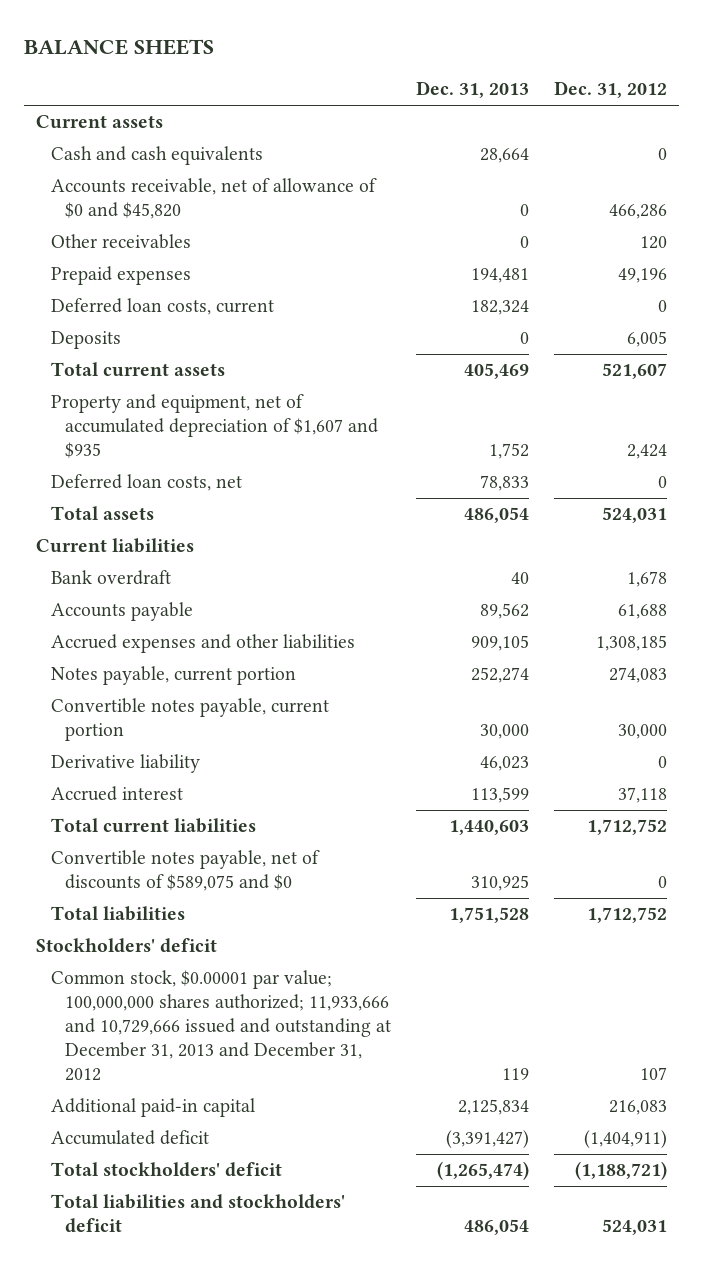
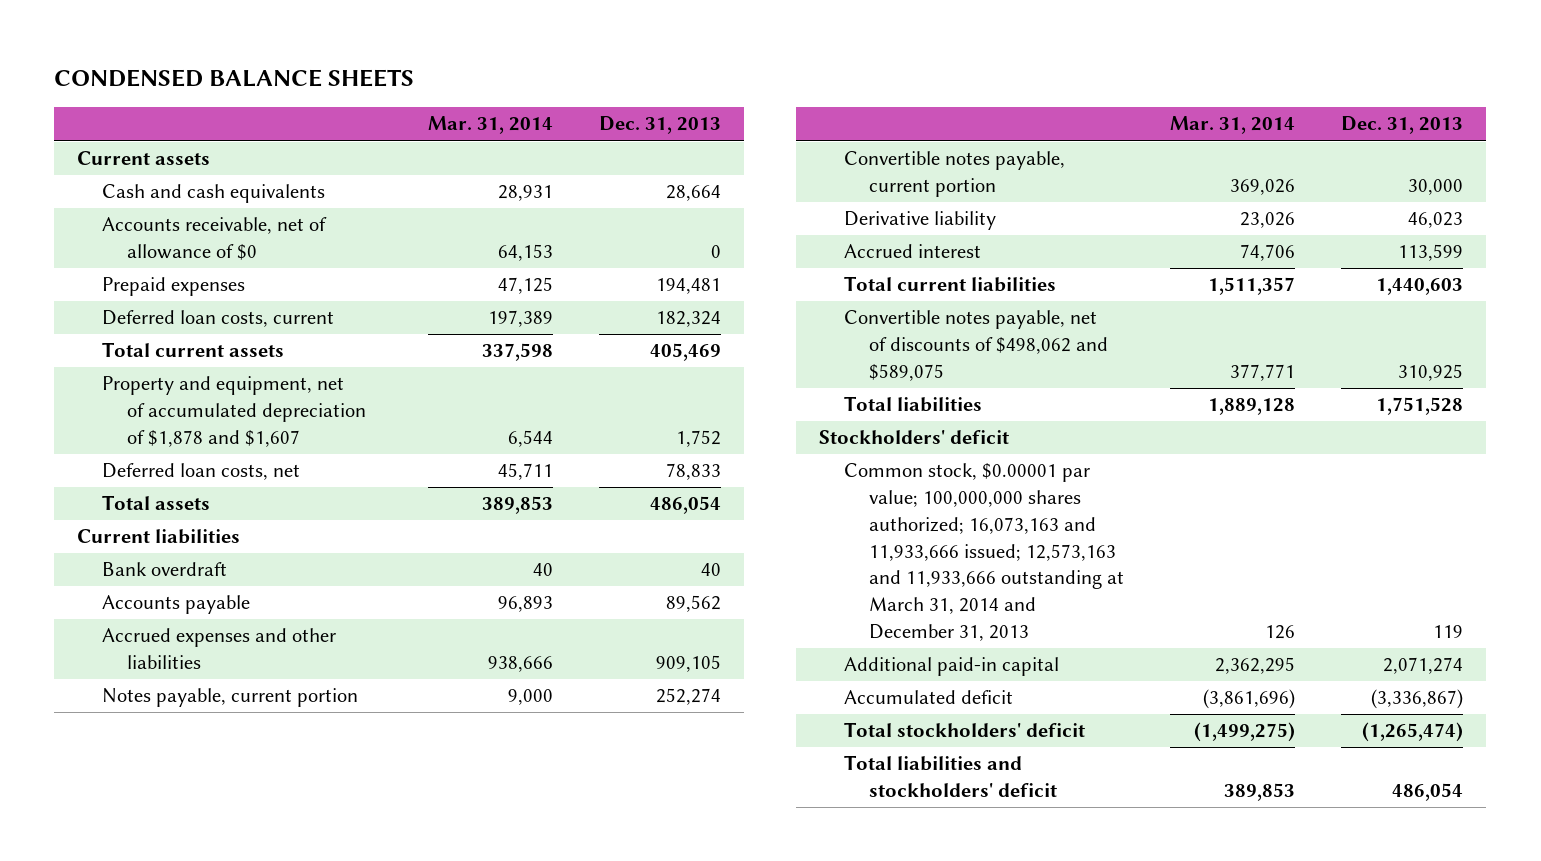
- BALANCE SHEETS
+ CONDENSED BALANCE SHEETS
- | Dec. 31, 2013 | Dec. 31, 2012
+ | Mar. 31, 2014 | Dec. 31, 2013
- Accounts receivable, net of allowance of $0 and $45,820 | 0 | 466,286
- Other receivables | 0 | 120
+ Accounts receivable, net of allowance of $0 | 64,153 | 0
- Deposits | 0 | 6,005
- Property and equipment, net of accumulated depreciation of $1,607 and $935 | 1,752 | 2,424
+ Property and equipment, net of accumulated depreciation of $1,878 and $1,607 | 6,544 | 1,752
- Convertible notes payable, net of discounts of $589,075 and $0 | 310,925 | 0
+ Convertible notes payable, net of discounts of $498,062 and $589,075 | 377,771 | 310,925
- Common stock, $0.00001 par value; 100,000,000 shares authorized; 11,933,666 and 10,729,666 issued and outstanding at December 31, 2013 and December 31, 2012 | 119 | 107
- Additional paid-in capital | 2,125,834 | 216,083
- Accumulated deficit | (3,391,427) | (1,404,911)
+ Common stock, $0.00001 par value; 100,000,000 shares authorized; 16,073,163 and 11,933,666 issued; 12,573,163 and 11,933,666 outstanding at March 31, 2014 and December 31, 2013 | 126 | 119
+ Additional paid-in capital | 2,362,295 | 2,071,274
+ Accumulated deficit | (3,861,696) | (3,336,867)

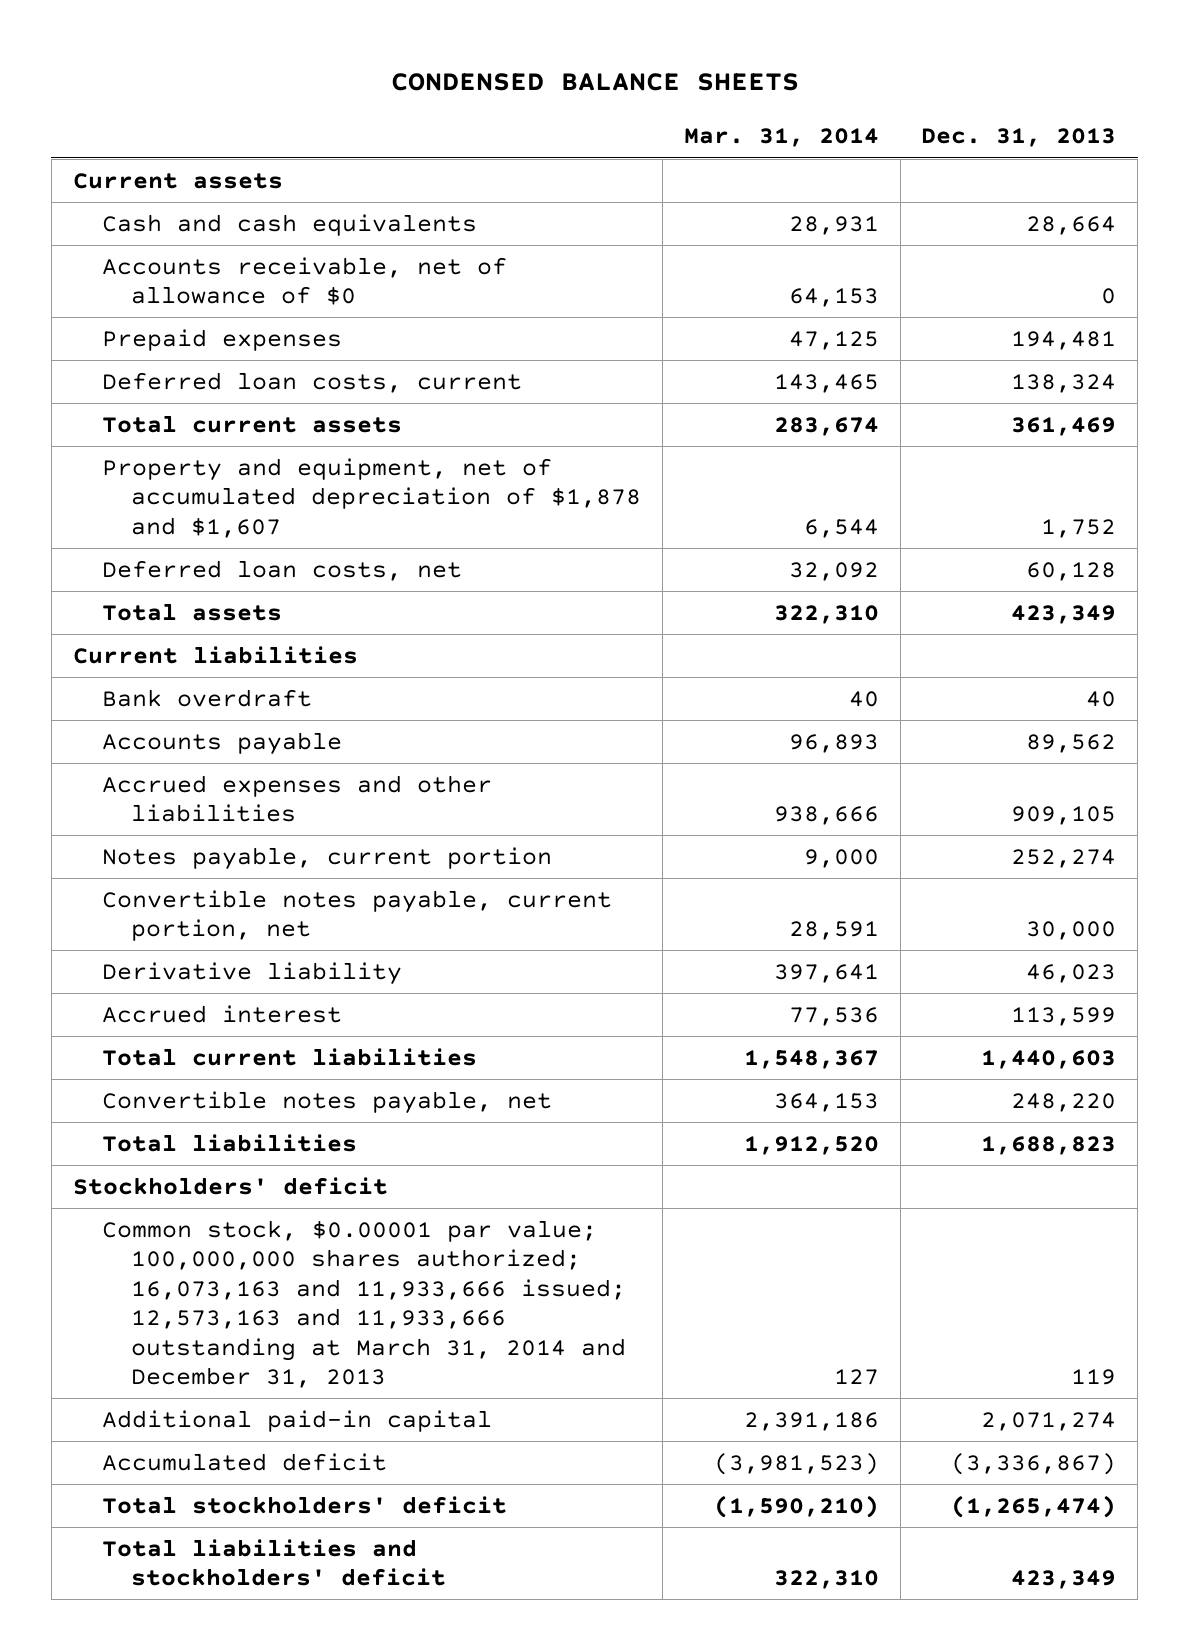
- Deferred loan costs, current | 197,389 | 182,324
- Total current assets | 337,598 | 405,469
+ Deferred loan costs, current | 143,465 | 138,324
+ Total current assets | 283,674 | 361,469
- Deferred loan costs, net | 45,711 | 78,833
- Total assets | 389,853 | 486,054
+ Deferred loan costs, net | 32,092 | 60,128
+ Total assets | 322,310 | 423,349
- Convertible notes payable, current portion | 369,026 | 30,000
- Derivative liability | 23,026 | 46,023
- Accrued interest | 74,706 | 113,599
- Total current liabilities | 1,511,357 | 1,440,603
- Convertible notes payable, net of discounts of $498,062 and $589,075 | 377,771 | 310,925
- Total liabilities | 1,889,128 | 1,751,528
+ Convertible notes payable, current portion, net | 28,591 | 30,000
+ Derivative liability | 397,641 | 46,023
+ Accrued interest | 77,536 | 113,599
+ Total current liabilities | 1,548,367 | 1,440,603
+ Convertible notes payable, net | 364,153 | 248,220
+ Total liabilities | 1,912,520 | 1,688,823
- Common stock, $0.00001 par value; 100,000,000 shares authorized; 16,073,163 and 11,933,666 issued; 12,573,163 and 11,933,666 outstanding at March 31, 2014 and December 31, 2013 | 126 | 119
- Additional paid-in capital | 2,362,295 | 2,071,274
- Accumulated deficit | (3,861,696) | (3,336,867)
- Total stockholders' deficit | (1,499,275) | (1,265,474)
- Total liabilities and stockholders' deficit | 389,853 | 486,054
+ Common stock, $0.00001 par value; 100,000,000 shares authorized; 16,073,163 and 11,933,666 issued; 12,573,163 and 11,933,666 outstanding at March 31, 2014 and December 31, 2013 | 127 | 119
+ Additional paid-in capital | 2,391,186 | 2,071,274
+ Accumulated deficit | (3,981,523) | (3,336,867)
+ Total stockholders' deficit | (1,590,210) | (1,265,474)
+ Total liabilities and stockholders' deficit | 322,310 | 423,349

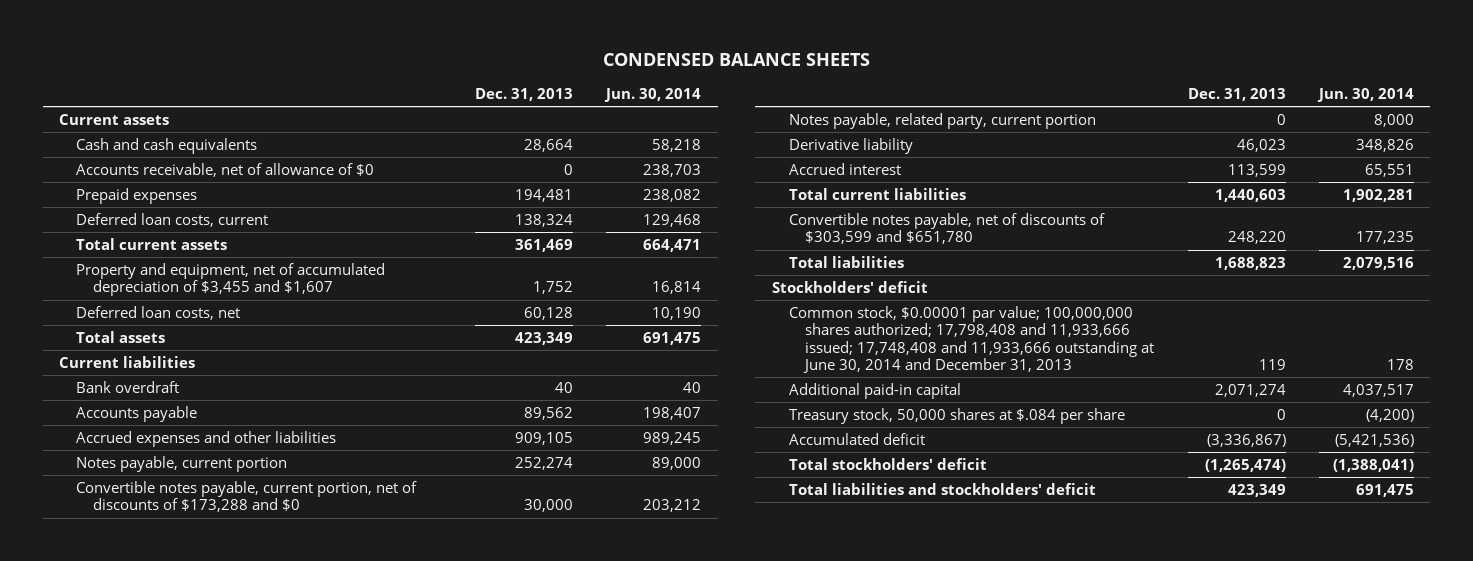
- | Mar. 31, 2014 | Dec. 31, 2013
+ | Dec. 31, 2013 | Jun. 30, 2014
- Property and equipment, net of accumulated depreciation of $1,878 and $1,607 | 6,544 | 1,752
+ Property and equipment, net of accumulated depreciation of $3,455 and $1,607 | 1,752 | 16,814
- Convertible notes payable, current portion, net | 28,591 | 30,000
+ Convertible notes payable, current portion, net of discounts of $173,288 and $0 | 30,000 | 203,212
+ Notes payable, related party, current portion | 0 | 8,000
- Convertible notes payable, net | 364,153 | 248,220
+ Convertible notes payable, net of discounts of $303,599 and $651,780 | 248,220 | 177,235
- Common stock, $0.00001 par value; 100,000,000 shares authorized; 16,073,163 and 11,933,666 issued; 12,573,163 and 11,933,666 outstanding at March 31, 2014 and December 31, 2013 | 127 | 119
+ Common stock, $0.00001 par value; 100,000,000 shares authorized; 17,798,408 and 11,933,666 issued; 17,748,408 and 11,933,666 outstanding at June 30, 2014 and December 31, 2013 | 119 | 178
+ Treasury stock, 50,000 shares at $.084 per share | 0 | (4,200)

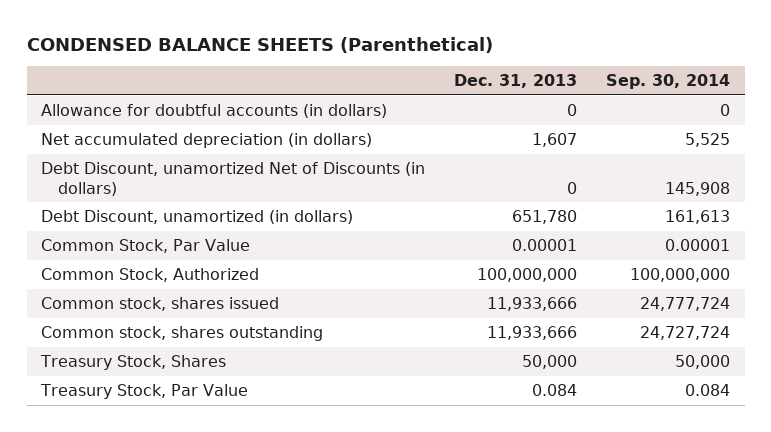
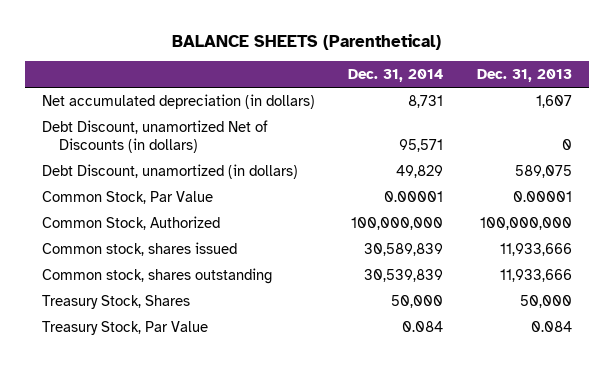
- CONDENSED BALANCE SHEETS (Parenthetical)
+ BALANCE SHEETS (Parenthetical)
- | Dec. 31, 2013 | Sep. 30, 2014
+ | Dec. 31, 2014 | Dec. 31, 2013
- Allowance for doubtful accounts (in dollars) | 0 | 0
- Debt Discount, unamortized (in dollars) | 651,780 | 161,613
+ Debt Discount, unamortized (in dollars) | 49,829 | 589,075

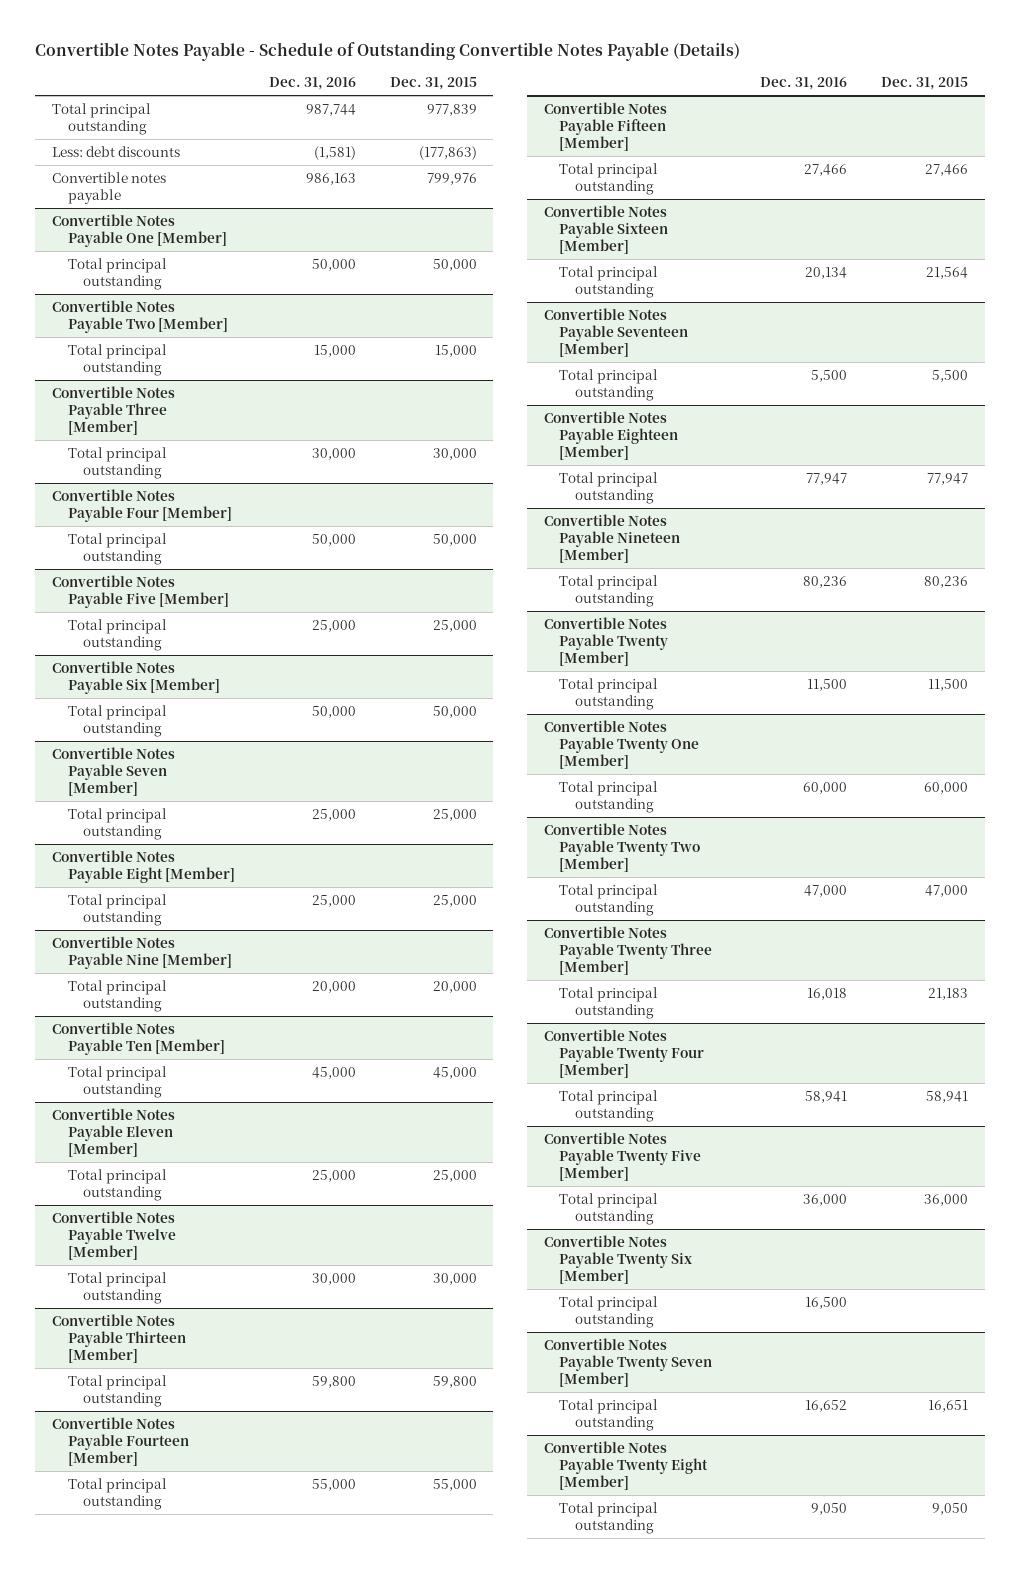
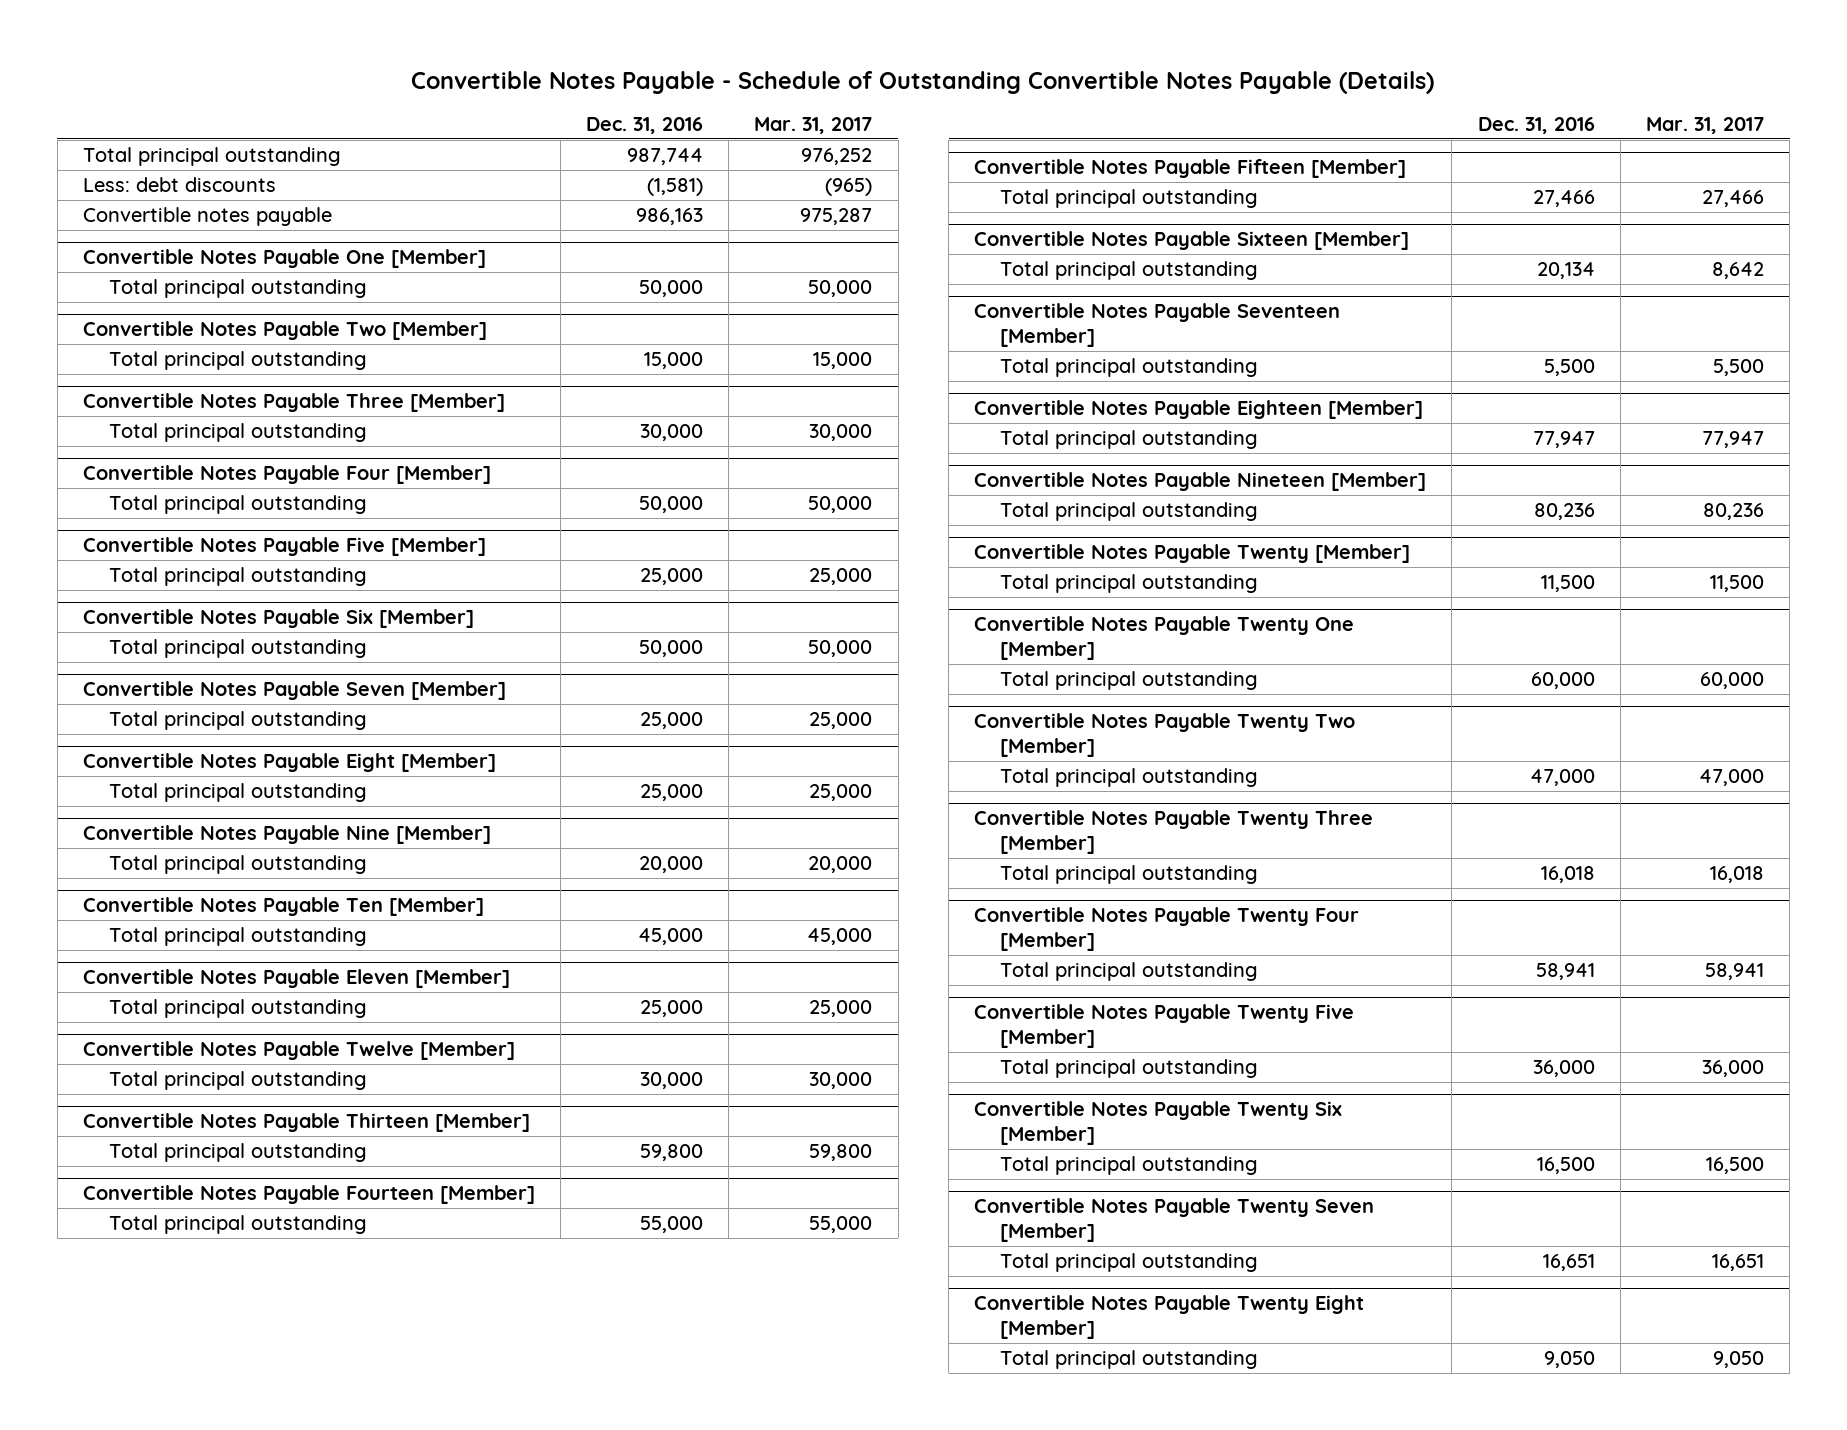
- | Dec. 31, 2016 | Dec. 31, 2015
+ | Dec. 31, 2016 | Mar. 31, 2017
@ Convertible Notes Payable Twenty Seven [Member]
- Total principal outstanding | 16,652 | 16,651
+ Total principal outstanding | 16,651 | 16,651

